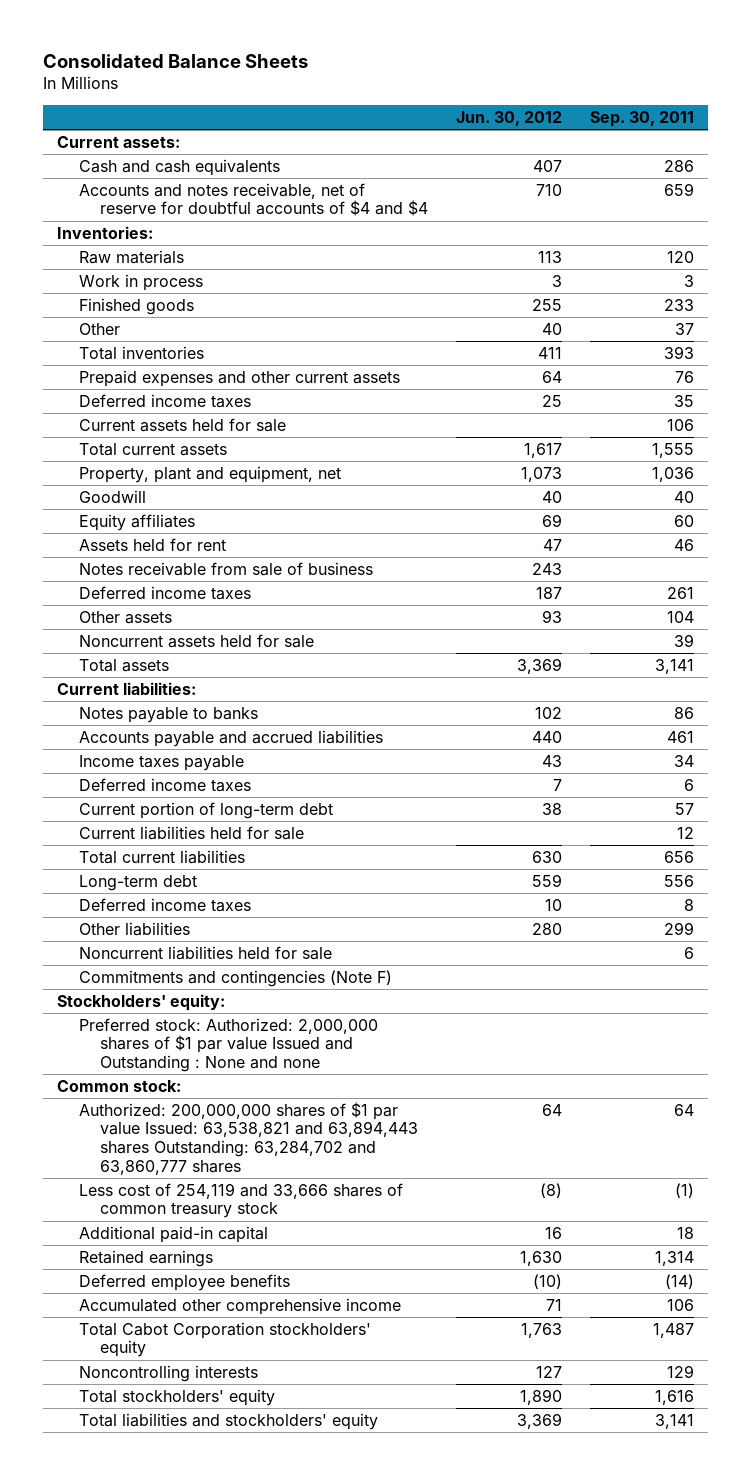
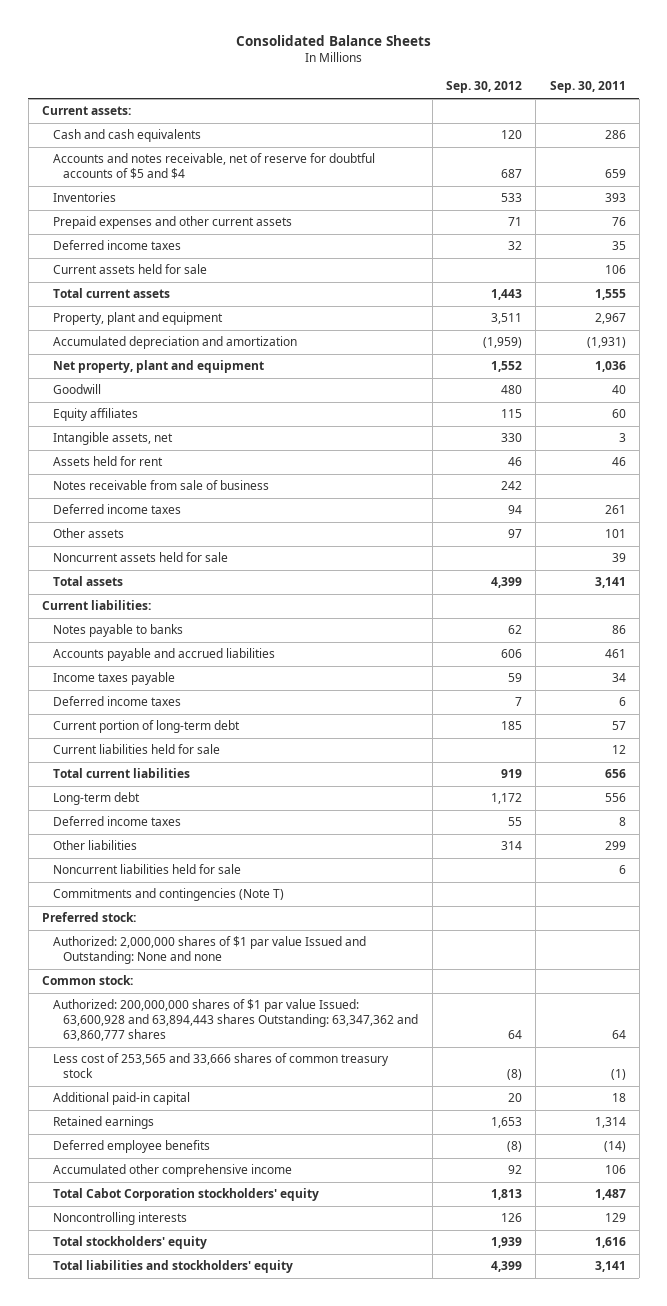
- | Jun. 30, 2012 | Sep. 30, 2011
+ | Sep. 30, 2012 | Sep. 30, 2011
- Accounts and notes receivable, net of reserve for doubtful accounts of $4 and $4 | 710 | 659
- Inventories:
- Raw materials | 113 | 120
- Work in process | 3 | 3
- Finished goods | 255 | 233
- Other | 40 | 37
- Total inventories | 411 | 393
+ Accounts and notes receivable, net of reserve for doubtful accounts of $5 and $4 | 687 | 659
+ Inventories | 533 | 393
- Property, plant and equipment, net | 1,073 | 1,036
+ Property, plant and equipment | 3,511 | 2,967
+ Accumulated depreciation and amortization | (1,959) | (1,931)
+ Net property, plant and equipment | 1,552 | 1,036
+ Intangible assets, net | 330 | 3
- Other assets | 93 | 104
+ Other assets | 97 | 101
- Commitments and contingencies (Note F)
- Stockholders' equity:
- Preferred stock: Authorized: 2,000,000 shares of $1 par value Issued and Outstanding : None and none
+ Commitments and contingencies (Note T)
+ Preferred stock:
+ Authorized: 2,000,000 shares of $1 par value Issued and Outstanding: None and none
- Authorized: 200,000,000 shares of $1 par value Issued: 63,538,821 and 63,894,443 shares Outstanding: 63,284,702 and 63,860,777 shares | 64 | 64
- Less cost of 254,119 and 33,666 shares of common treasury stock | (8) | (1)
+ Authorized: 200,000,000 shares of $1 par value Issued: 63,600,928 and 63,894,443 shares Outstanding: 63,347,362 and 63,860,777 shares | 64 | 64
+ Less cost of 253,565 and 33,666 shares of common treasury stock | (8) | (1)

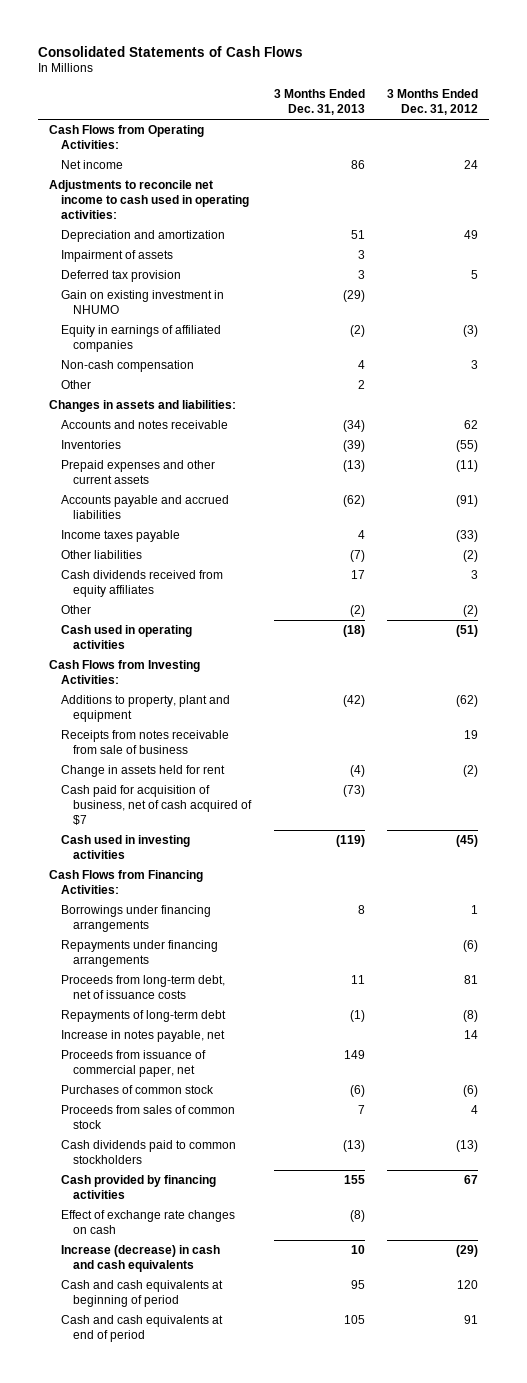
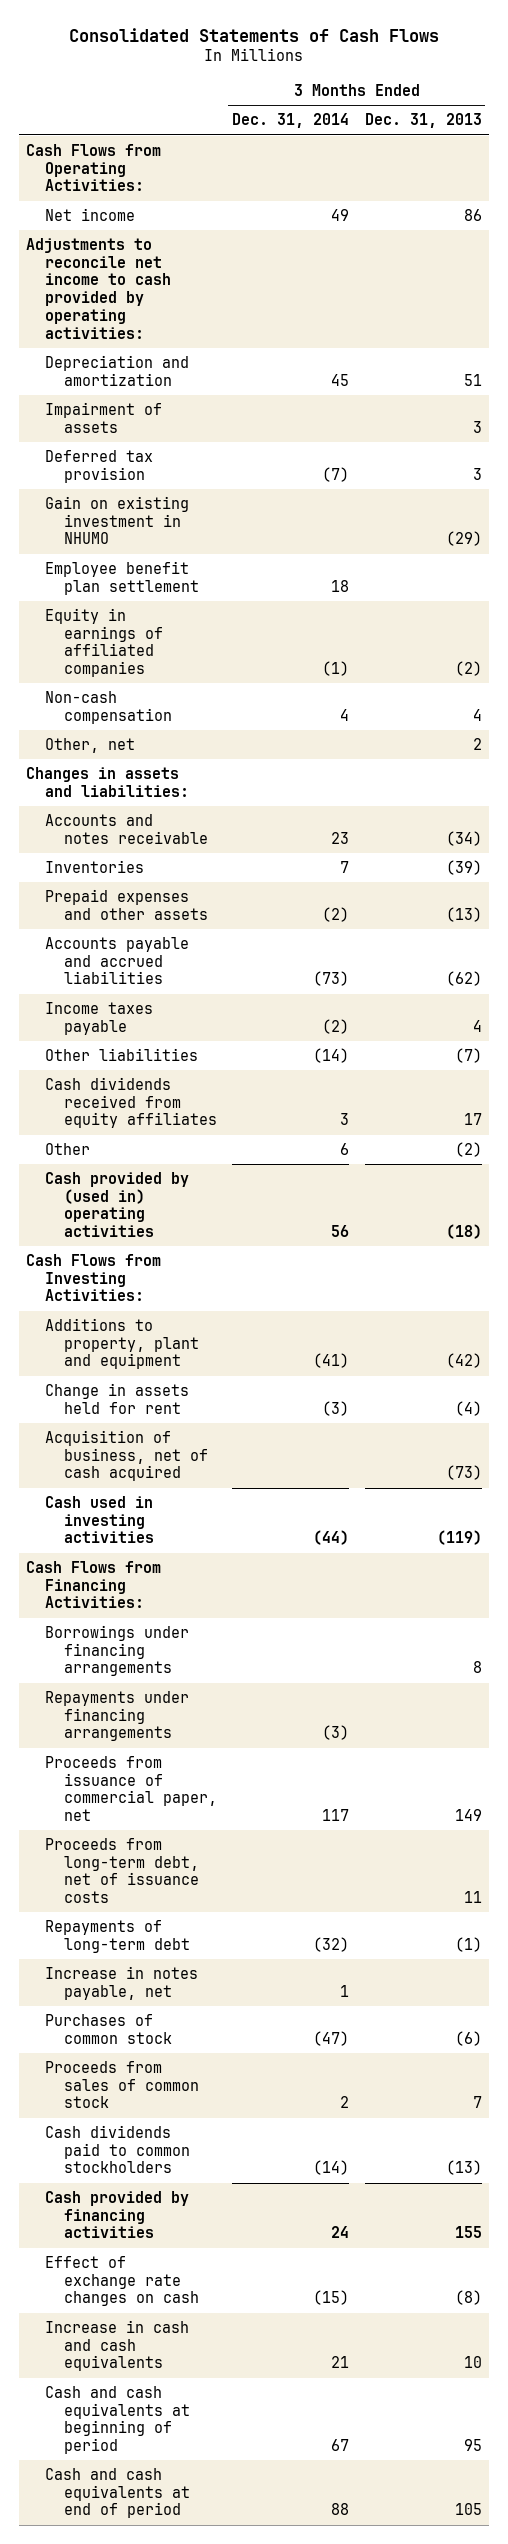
- | 3 Months Ended Dec. 31, 2013 | 3 Months Ended Dec. 31, 2012
+ | 3 Months Ended Dec. 31, 2014 | 3 Months Ended Dec. 31, 2013
- Adjustments to reconcile net income to cash used in operating activities:
+ Adjustments to reconcile net income to cash provided by operating activities:
+ Employee benefit plan settlement | 18 |
- Other | 2 |
+ Other, net | | 2
- Prepaid expenses and other current assets | (13) | (11)
+ Prepaid expenses and other assets | (2) | (13)
- Cash used in operating activities | (18) | (51)
+ Cash provided by (used in) operating activities | 56 | (18)
- Receipts from notes receivable from sale of business | | 19
- Cash paid for acquisition of business, net of cash acquired of $7 | (73) |
+ Acquisition of business, net of cash acquired | | (73)
moved up: Proceeds from issuance of commercial paper, net | 117 | 149
- Increase (decrease) in cash and cash equivalents | 10 | (29)
+ Increase in cash and cash equivalents | 21 | 10

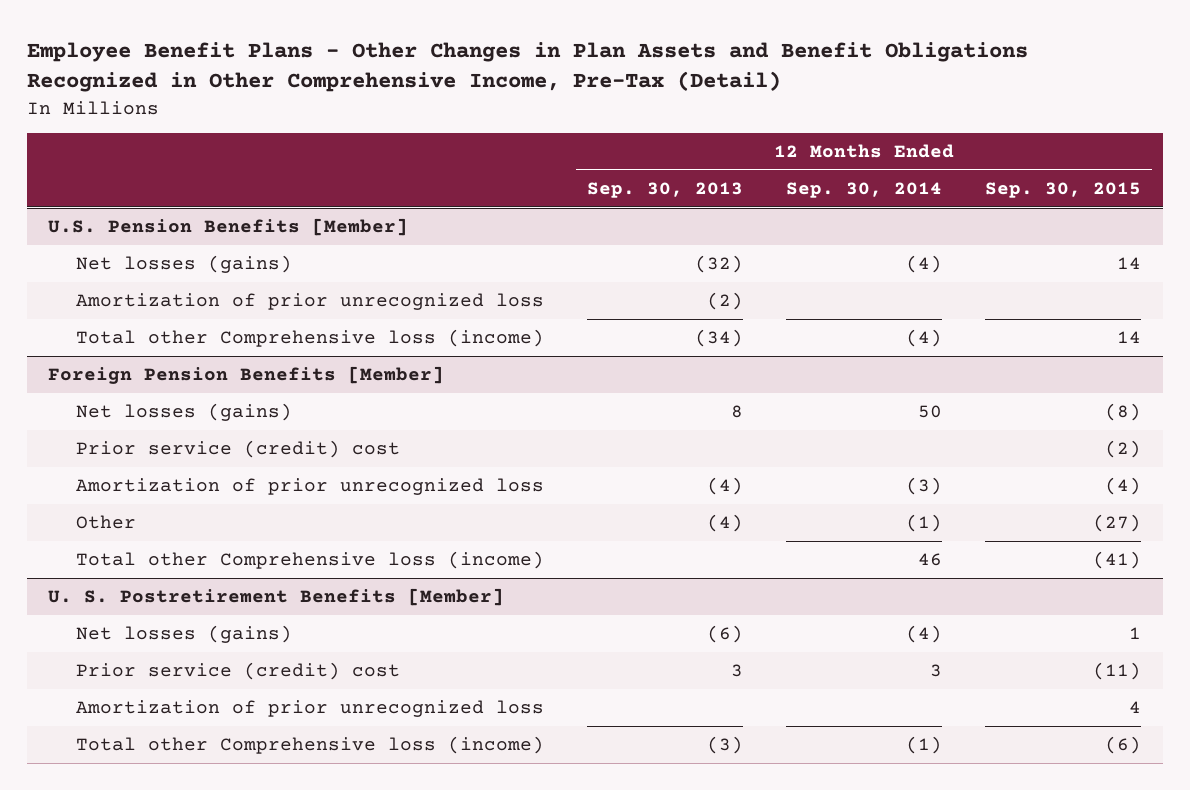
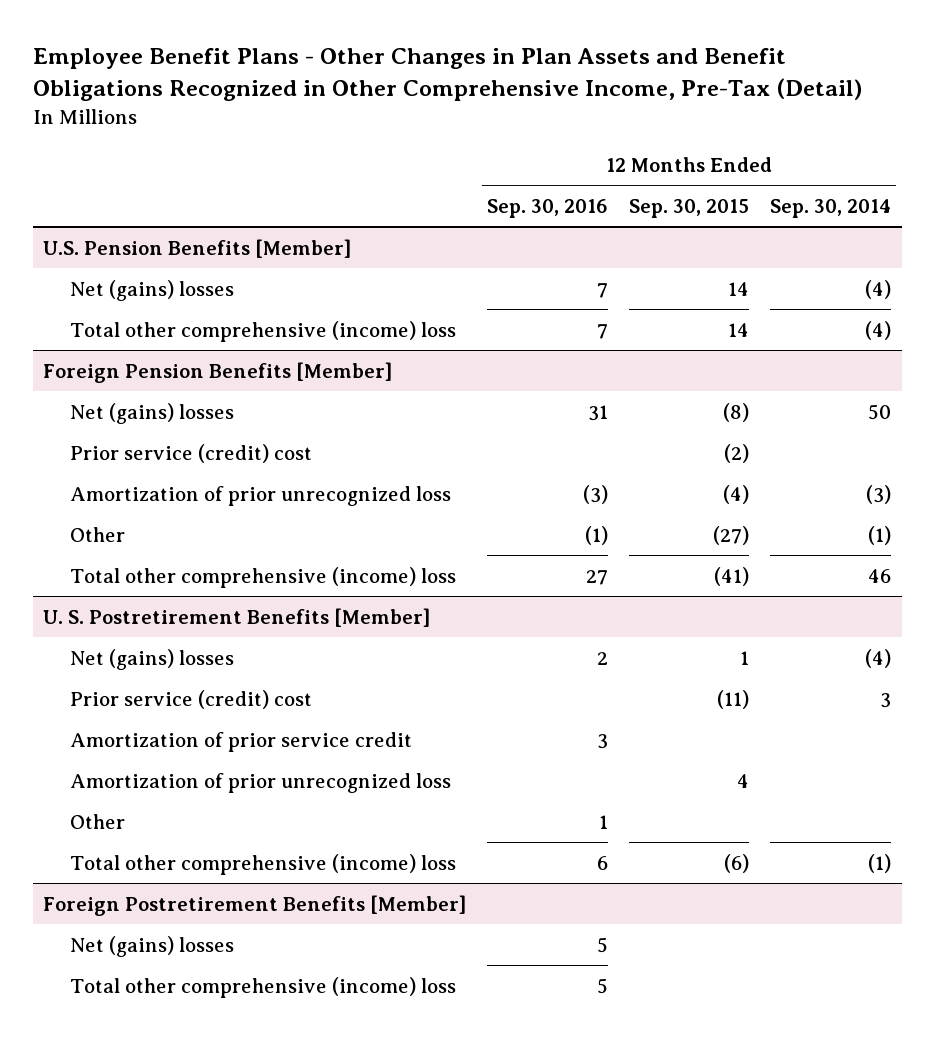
- | 12 Months Ended Sep. 30, 2013 | 12 Months Ended Sep. 30, 2014 | 12 Months Ended Sep. 30, 2015
+ | 12 Months Ended Sep. 30, 2016 | 12 Months Ended Sep. 30, 2015 | 12 Months Ended Sep. 30, 2014
@ U.S. Pension Benefits [Member]
- Net losses (gains) | (32) | (4) | 14
- Amortization of prior unrecognized loss | (2) | |
- Total other Comprehensive loss (income) | (34) | (4) | 14
+ Net (gains) losses | 7 | 14 | (4)
+ Total other comprehensive (income) loss | 7 | 14 | (4)
@ Foreign Pension Benefits [Member]
- Net losses (gains) | 8 | 50 | (8)
+ Net (gains) losses | 31 | (8) | 50
- Total other Comprehensive loss (income) | | 46 | (41)
+ Total other comprehensive (income) loss | 27 | (41) | 46
@ U. S. Postretirement Benefits [Member]
- Net losses (gains) | (6) | (4) | 1
+ Net (gains) losses | 2 | 1 | (4)
+ Amortization of prior service credit | 3 | |
- Total other Comprehensive loss (income) | (3) | (1) | (6)
+ Other | 1 | |
+ Total other comprehensive (income) loss | 6 | (6) | (1)
+ Foreign Postretirement Benefits [Member]
+ Net (gains) losses | 5 | |
+ Total other comprehensive (income) loss | 5 | |

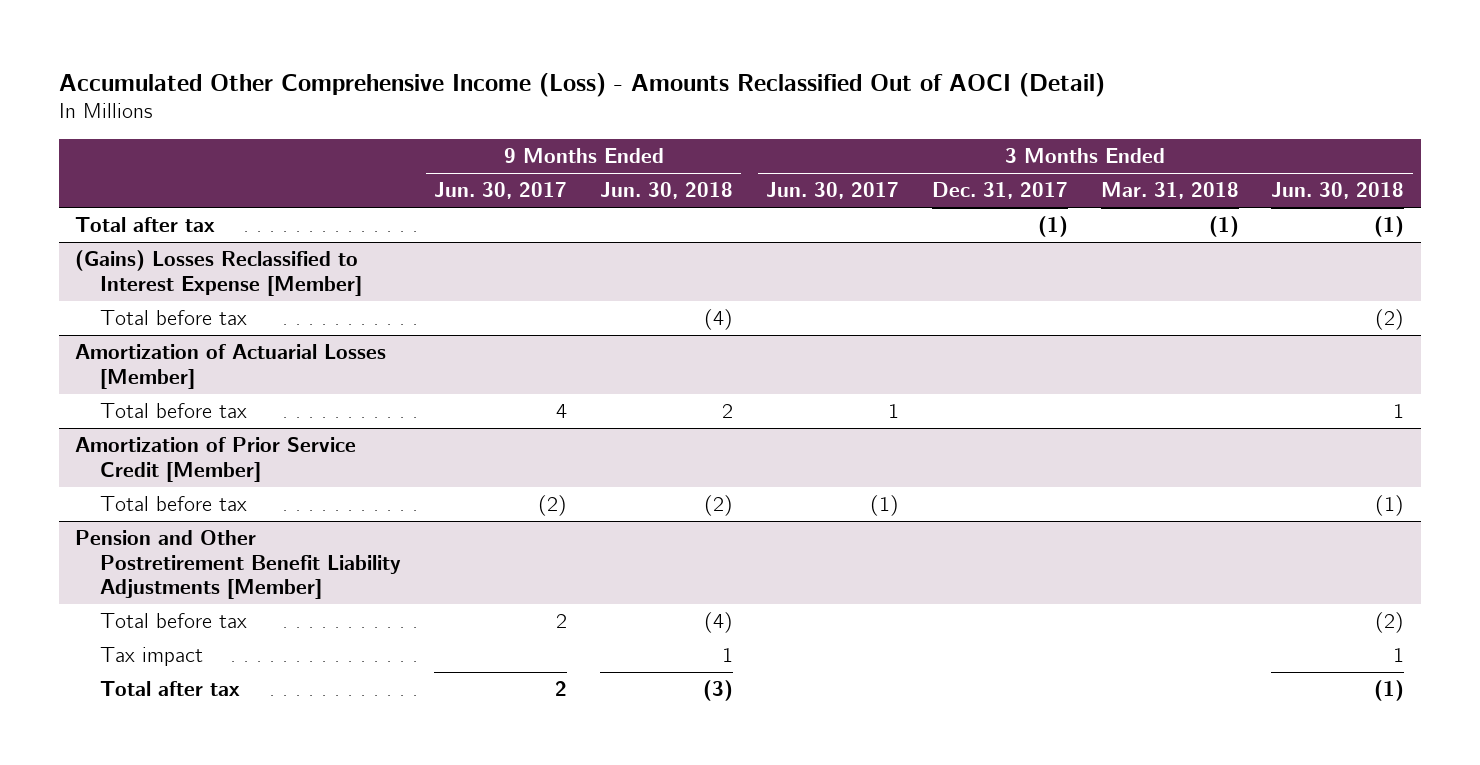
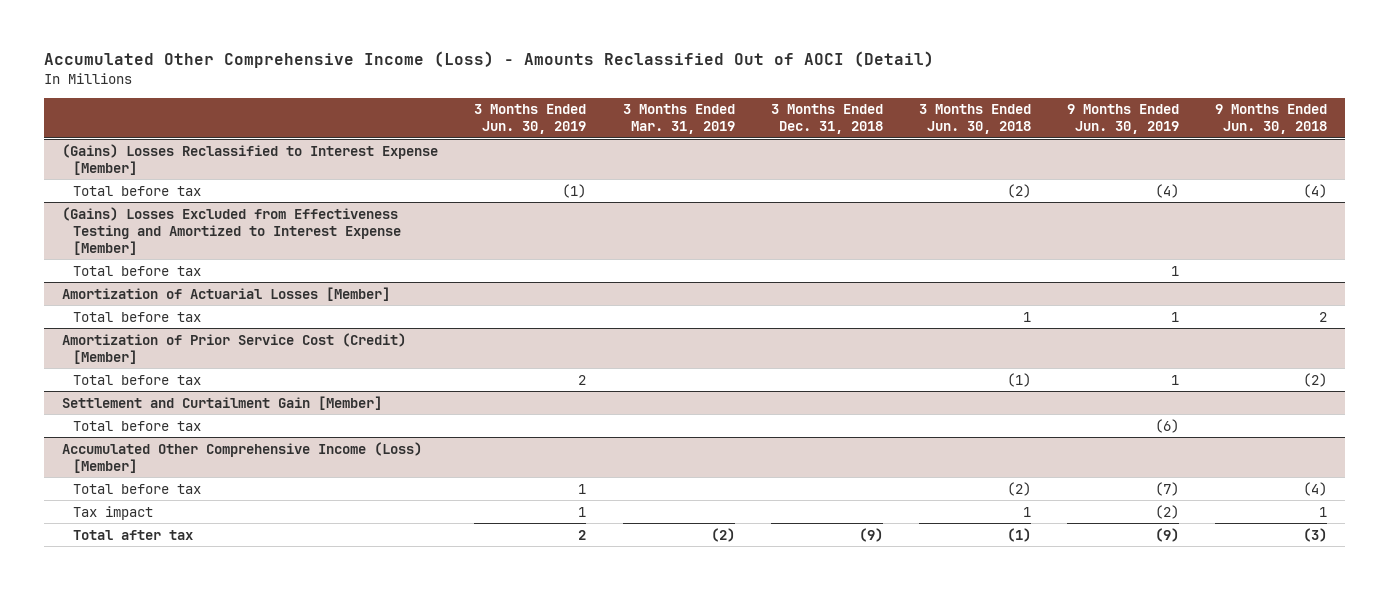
- | 9 Months Ended Jun. 30, 2017 | 9 Months Ended Jun. 30, 2018 | 3 Months Ended Jun. 30, 2017 | 3 Months Ended Dec. 31, 2017 | 3 Months Ended Mar. 31, 2018 | 3 Months Ended Jun. 30, 2018
+ | 3 Months Ended Jun. 30, 2019 | 3 Months Ended Mar. 31, 2019 | 3 Months Ended Dec. 31, 2018 | 3 Months Ended Jun. 30, 2018 | 9 Months Ended Jun. 30, 2019 | 9 Months Ended Jun. 30, 2018
- Total after tax | | | | (1) | (1) | (1)
+ (Gains) Losses Excluded from Effectiveness Testing and Amortized to Interest Expense [Member]
+ Total before tax | | | | | 1 |
- Amortization of Prior Service Credit [Member]
+ Amortization of Prior Service Cost (Credit) [Member]
- Pension and Other Postretirement Benefit Liability Adjustments [Member]
+ Settlement and Curtailment Gain [Member]
+ Total before tax | | | | | (6) |
+ Accumulated Other Comprehensive Income (Loss) [Member]

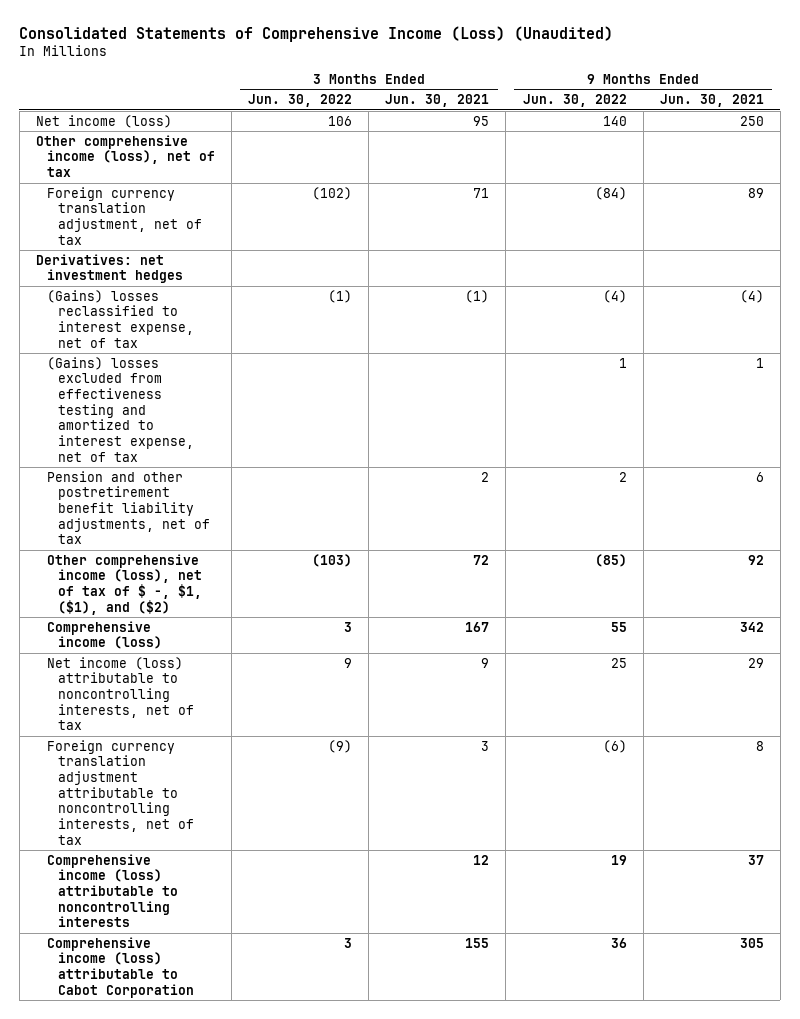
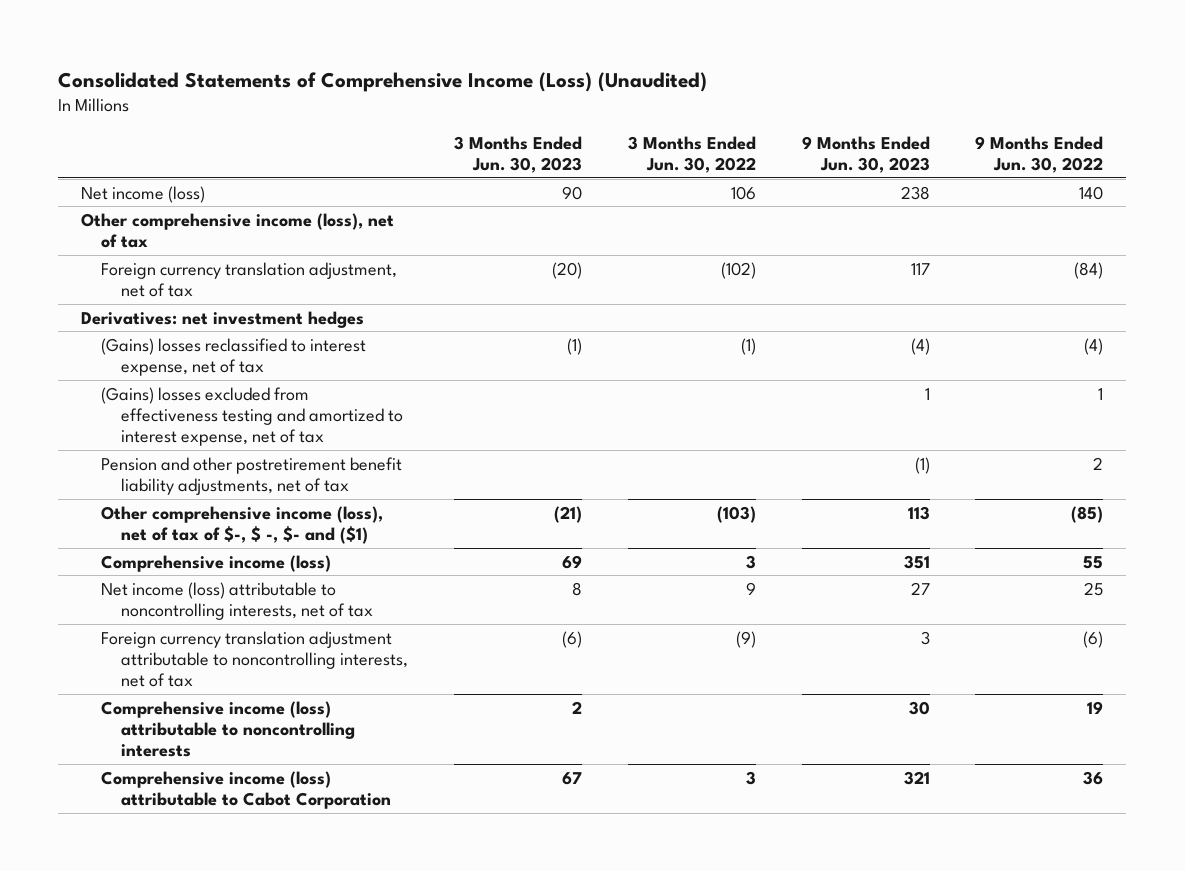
- | 3 Months Ended Jun. 30, 2022 | 3 Months Ended Jun. 30, 2021 | 9 Months Ended Jun. 30, 2022 | 9 Months Ended Jun. 30, 2021
+ | 3 Months Ended Jun. 30, 2023 | 3 Months Ended Jun. 30, 2022 | 9 Months Ended Jun. 30, 2023 | 9 Months Ended Jun. 30, 2022
- Other comprehensive income (loss), net of tax of $ -, $1, ($1), and ($2) | (103) | 72 | (85) | 92
+ Other comprehensive income (loss), net of tax of $-, $ -, $- and ($1) | (21) | (103) | 113 | (85)

